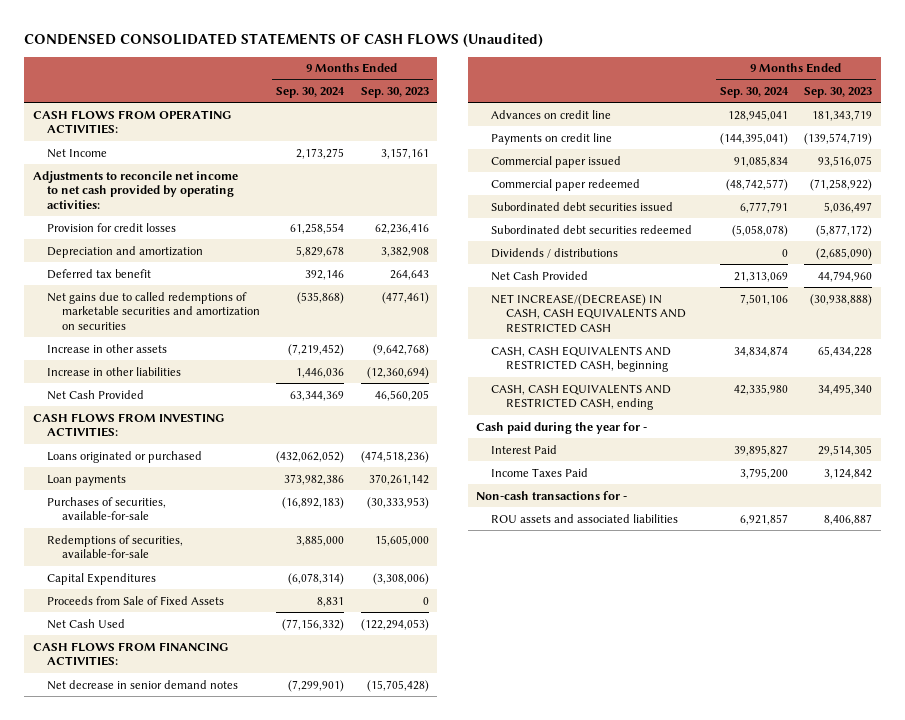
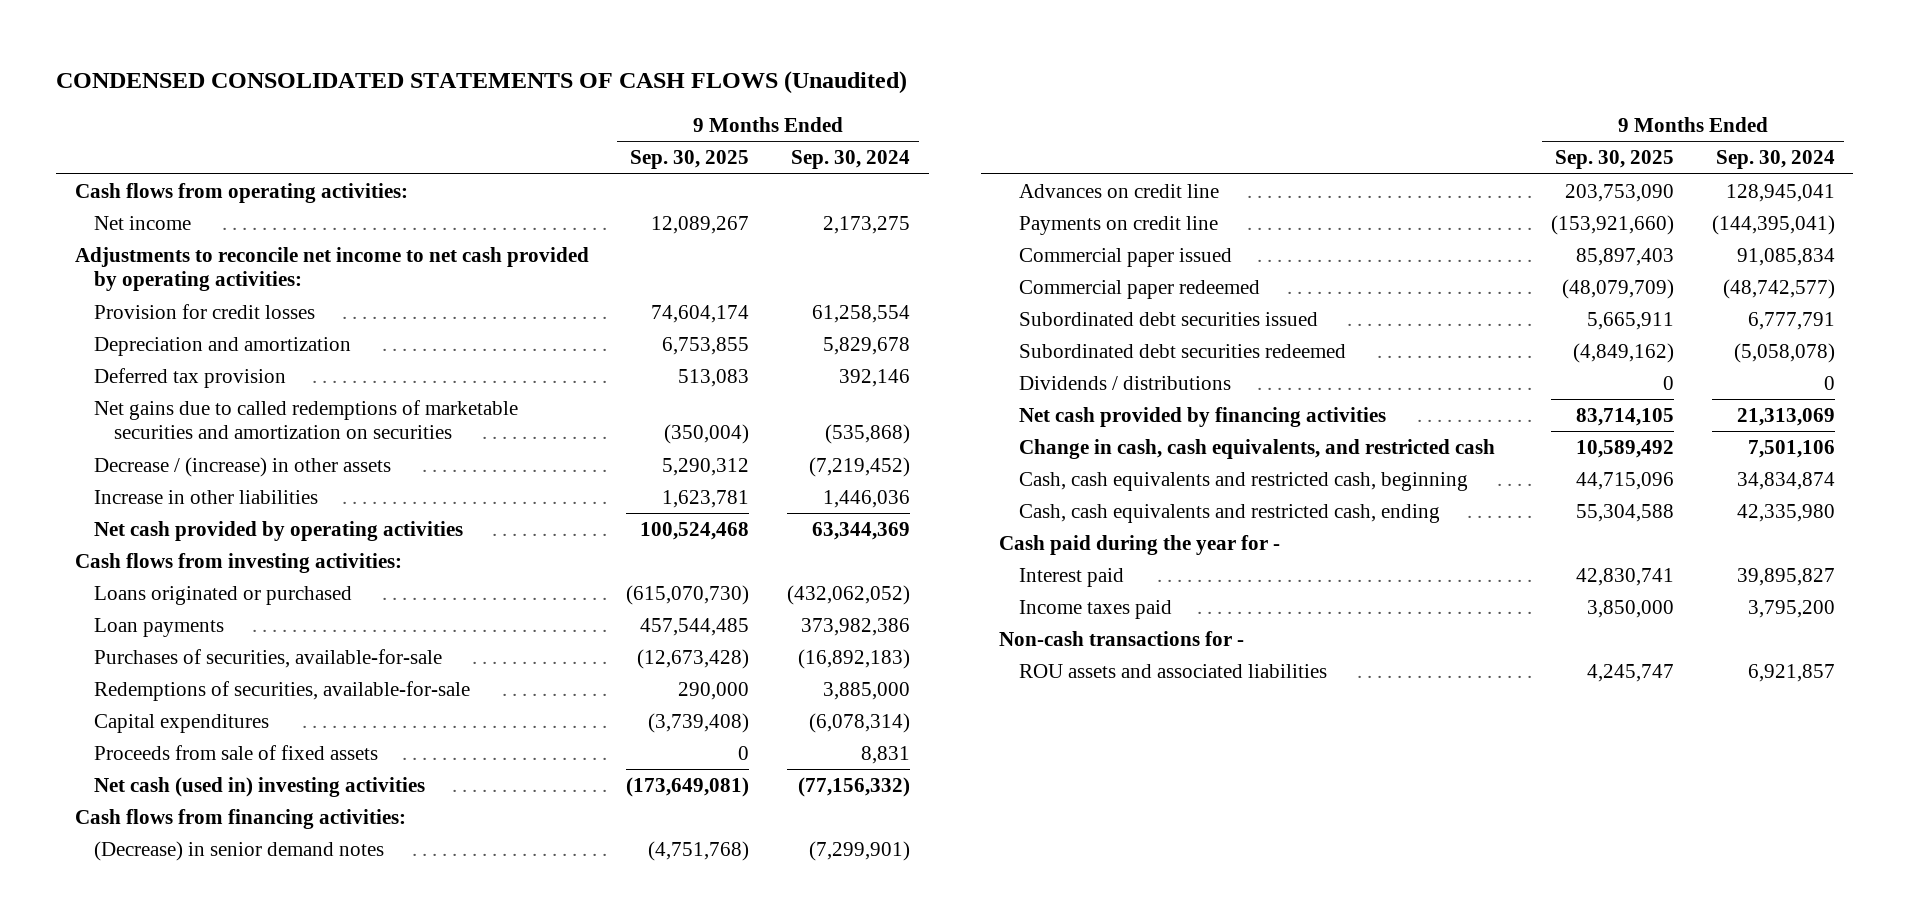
- | 9 Months Ended Sep. 30, 2024 | 9 Months Ended Sep. 30, 2023
+ | 9 Months Ended Sep. 30, 2025 | 9 Months Ended Sep. 30, 2024
- CASH FLOWS FROM OPERATING ACTIVITIES:
- Net Income | 2,173,275 | 3,157,161
+ Cash flows from operating activities:
+ Net income | 12,089,267 | 2,173,275
- Deferred tax benefit | 392,146 | 264,643
+ Deferred tax provision | 513,083 | 392,146
- Increase in other assets | (7,219,452) | (9,642,768)
+ Decrease / (increase) in other assets | 5,290,312 | (7,219,452)
- Net Cash Provided | 63,344,369 | 46,560,205
- CASH FLOWS FROM INVESTING ACTIVITIES:
+ Net cash provided by operating activities | 100,524,468 | 63,344,369
+ Cash flows from investing activities:
- Capital Expenditures | (6,078,314) | (3,308,006)
- Proceeds from Sale of Fixed Assets | 8,831 | 0
- Net Cash Used | (77,156,332) | (122,294,053)
- CASH FLOWS FROM FINANCING ACTIVITIES:
- Net decrease in senior demand notes | (7,299,901) | (15,705,428)
+ Capital expenditures | (3,739,408) | (6,078,314)
+ Proceeds from sale of fixed assets | 0 | 8,831
+ Net cash (used in) investing activities | (173,649,081) | (77,156,332)
+ Cash flows from financing activities:
+ (Decrease) in senior demand notes | (4,751,768) | (7,299,901)
- Net Cash Provided | 21,313,069 | 44,794,960
- NET INCREASE/(DECREASE) IN CASH, CASH EQUIVALENTS AND RESTRICTED CASH | 7,501,106 | (30,938,888)
- CASH, CASH EQUIVALENTS AND RESTRICTED CASH, beginning | 34,834,874 | 65,434,228
- CASH, CASH EQUIVALENTS AND RESTRICTED CASH, ending | 42,335,980 | 34,495,340
+ Net cash provided by financing activities | 83,714,105 | 21,313,069
+ Change in cash, cash equivalents, and restricted cash | 10,589,492 | 7,501,106
+ Cash, cash equivalents and restricted cash, beginning | 44,715,096 | 34,834,874
+ Cash, cash equivalents and restricted cash, ending | 55,304,588 | 42,335,980
- Interest Paid | 39,895,827 | 29,514,305
- Income Taxes Paid | 3,795,200 | 3,124,842
+ Interest paid | 42,830,741 | 39,895,827
+ Income taxes paid | 3,850,000 | 3,795,200

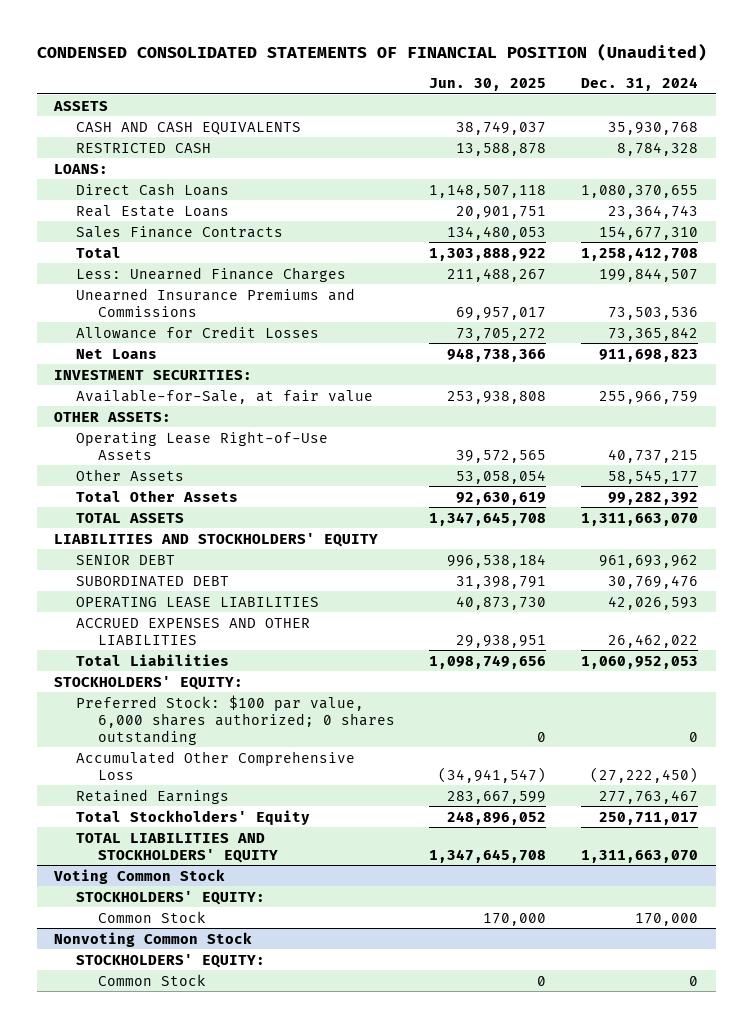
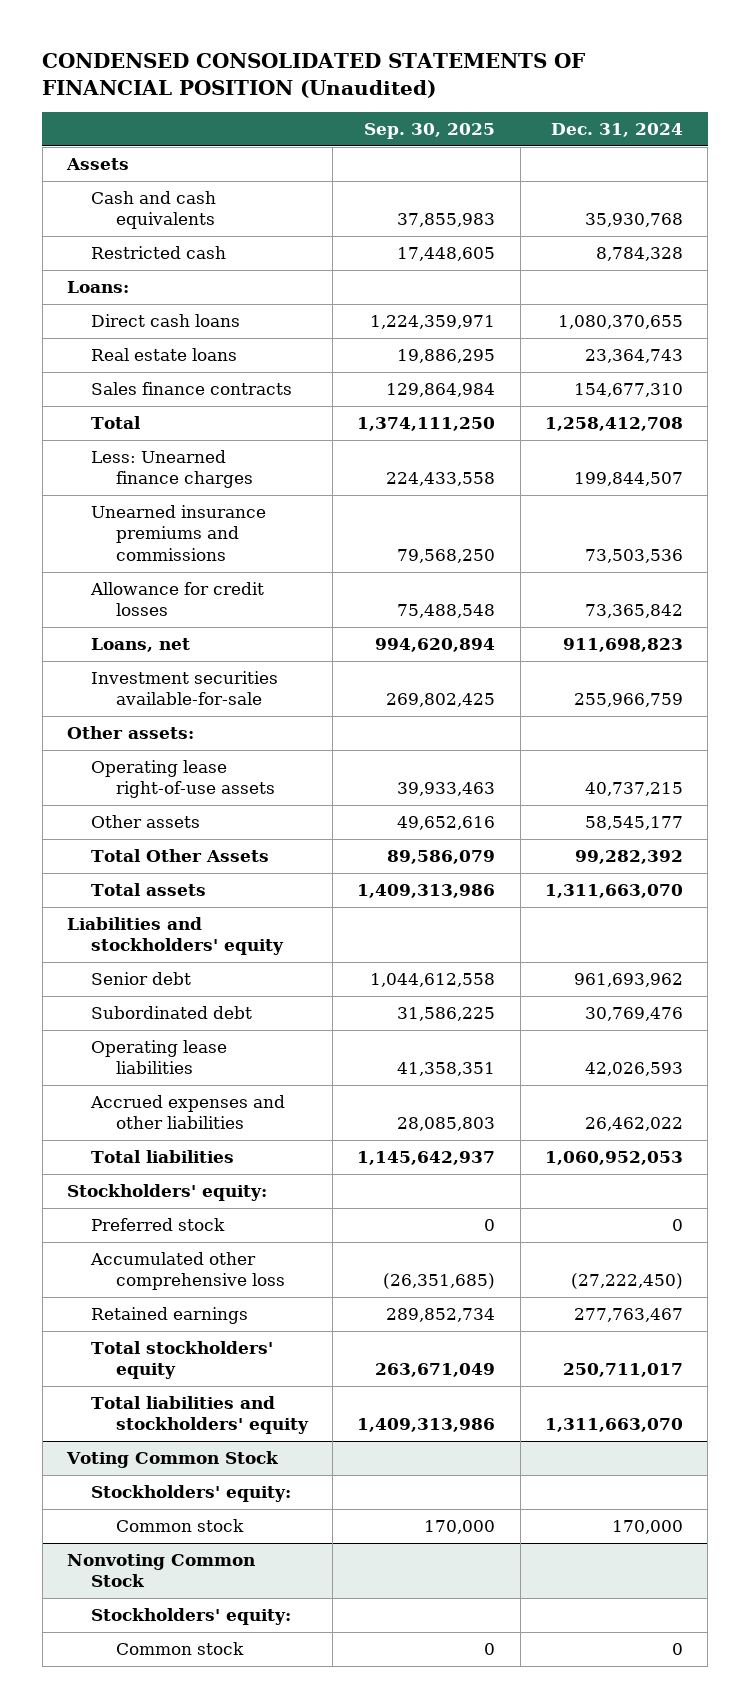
- | Jun. 30, 2025 | Dec. 31, 2024
+ | Sep. 30, 2025 | Dec. 31, 2024
- ASSETS
- CASH AND CASH EQUIVALENTS | 38,749,037 | 35,930,768
- RESTRICTED CASH | 13,588,878 | 8,784,328
- LOANS:
- Direct Cash Loans | 1,148,507,118 | 1,080,370,655
- Real Estate Loans | 20,901,751 | 23,364,743
- Sales Finance Contracts | 134,480,053 | 154,677,310
+ Assets
+ Cash and cash equivalents | 37,855,983 | 35,930,768
+ Restricted cash | 17,448,605 | 8,784,328
+ Loans:
+ Direct cash loans | 1,224,359,971 | 1,080,370,655
+ Real estate loans | 19,886,295 | 23,364,743
+ Sales finance contracts | 129,864,984 | 154,677,310
- Less: Unearned Finance Charges | 211,488,267 | 199,844,507
- Unearned Insurance Premiums and Commissions | 69,957,017 | 73,503,536
- Allowance for Credit Losses | 73,705,272 | 73,365,842
- Net Loans | 948,738,366 | 911,698,823
- INVESTMENT SECURITIES:
- Available-for-Sale, at fair value | 253,938,808 | 255,966,759
- OTHER ASSETS:
- Operating Lease Right-of-Use Assets | 39,572,565 | 40,737,215
- Other Assets | 53,058,054 | 58,545,177
+ Less: Unearned finance charges | 224,433,558 | 199,844,507
+ Unearned insurance premiums and commissions | 79,568,250 | 73,503,536
+ Allowance for credit losses | 75,488,548 | 73,365,842
+ Loans, net | 994,620,894 | 911,698,823
+ Investment securities available-for-sale | 269,802,425 | 255,966,759
+ Other assets:
+ Operating lease right-of-use assets | 39,933,463 | 40,737,215
+ Other assets | 49,652,616 | 58,545,177
- TOTAL ASSETS | 1,347,645,708 | 1,311,663,070
- LIABILITIES AND STOCKHOLDERS' EQUITY
- SENIOR DEBT | 996,538,184 | 961,693,962
- SUBORDINATED DEBT | 31,398,791 | 30,769,476
- OPERATING LEASE LIABILITIES | 40,873,730 | 42,026,593
- ACCRUED EXPENSES AND OTHER LIABILITIES | 29,938,951 | 26,462,022
- Total Liabilities | 1,098,749,656 | 1,060,952,053
- STOCKHOLDERS' EQUITY:
- Preferred Stock: $100 par value, 6,000 shares authorized; 0 shares outstanding | 0 | 0
- Accumulated Other Comprehensive Loss | (34,941,547) | (27,222,450)
- Retained Earnings | 283,667,599 | 277,763,467
- Total Stockholders' Equity | 248,896,052 | 250,711,017
- TOTAL LIABILITIES AND STOCKHOLDERS' EQUITY | 1,347,645,708 | 1,311,663,070
+ Total assets | 1,409,313,986 | 1,311,663,070
+ Liabilities and stockholders' equity
+ Senior debt | 1,044,612,558 | 961,693,962
+ Subordinated debt | 31,586,225 | 30,769,476
+ Operating lease liabilities | 41,358,351 | 42,026,593
+ Accrued expenses and other liabilities | 28,085,803 | 26,462,022
+ Total liabilities | 1,145,642,937 | 1,060,952,053
+ Stockholders' equity:
+ Preferred stock | 0 | 0
+ Accumulated other comprehensive loss | (26,351,685) | (27,222,450)
+ Retained earnings | 289,852,734 | 277,763,467
+ Total stockholders' equity | 263,671,049 | 250,711,017
+ Total liabilities and stockholders' equity | 1,409,313,986 | 1,311,663,070
@ Voting Common Stock
- STOCKHOLDERS' EQUITY:
- Common Stock | 170,000 | 170,000
+ Stockholders' equity:
+ Common stock | 170,000 | 170,000
@ Nonvoting Common Stock
- STOCKHOLDERS' EQUITY:
- Common Stock | 0 | 0
+ Stockholders' equity:
+ Common stock | 0 | 0

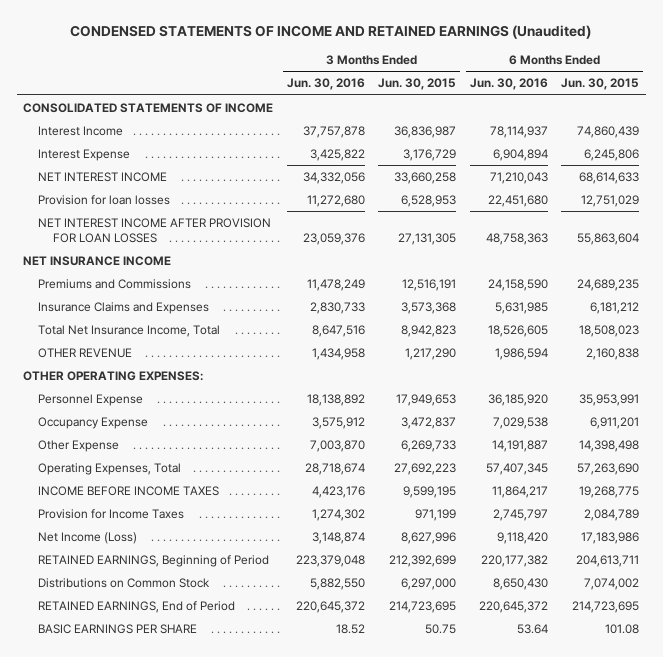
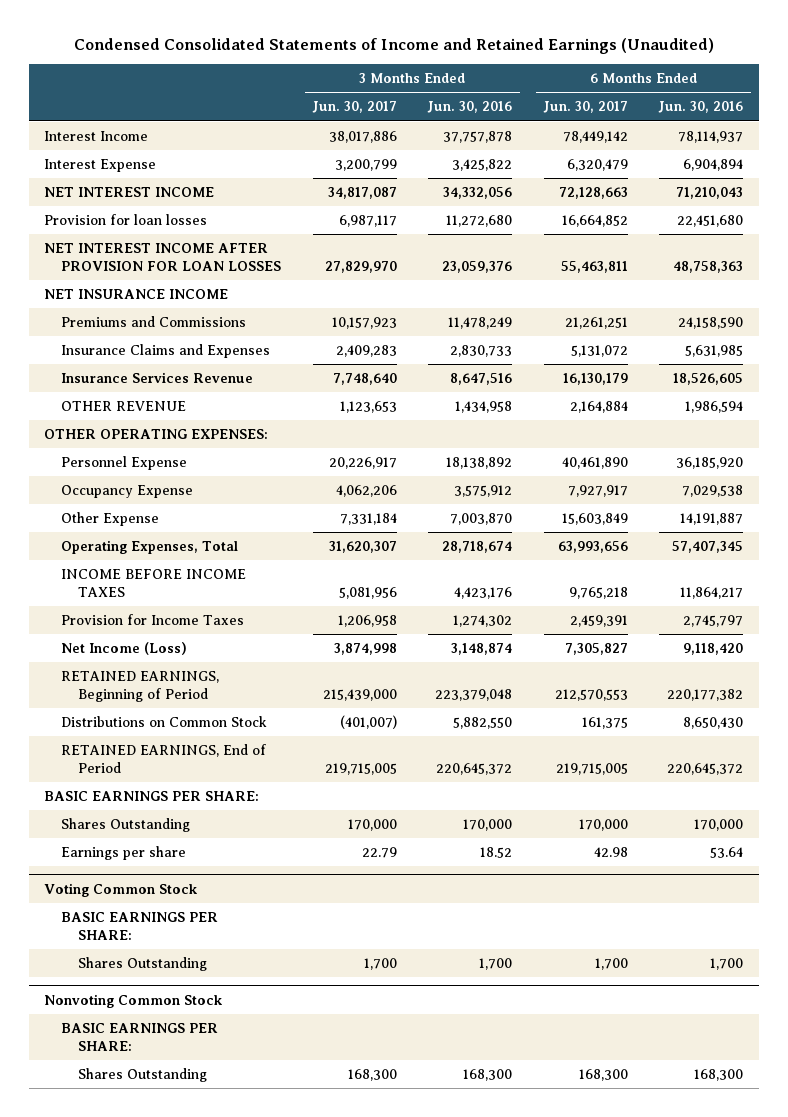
- CONDENSED STATEMENTS OF INCOME AND RETAINED EARNINGS (Unaudited)
+ Condensed Consolidated Statements of Income and Retained Earnings (Unaudited)
- | 3 Months Ended Jun. 30, 2016 | 3 Months Ended Jun. 30, 2015 | 6 Months Ended Jun. 30, 2016 | 6 Months Ended Jun. 30, 2015
+ | 3 Months Ended Jun. 30, 2017 | 3 Months Ended Jun. 30, 2016 | 6 Months Ended Jun. 30, 2017 | 6 Months Ended Jun. 30, 2016
- CONSOLIDATED STATEMENTS OF INCOME
- Total Net Insurance Income, Total | 8,647,516 | 8,942,823 | 18,526,605 | 18,508,023
+ Insurance Services Revenue | 7,748,640 | 8,647,516 | 16,130,179 | 18,526,605
- BASIC EARNINGS PER SHARE | 18.52 | 50.75 | 53.64 | 101.08
+ BASIC EARNINGS PER SHARE:
+ Shares Outstanding | 170,000 | 170,000 | 170,000 | 170,000
+ Earnings per share | 22.79 | 18.52 | 42.98 | 53.64
+ Voting Common Stock
+ BASIC EARNINGS PER SHARE:
+ Shares Outstanding | 1,700 | 1,700 | 1,700 | 1,700
+ Nonvoting Common Stock
+ BASIC EARNINGS PER SHARE:
+ Shares Outstanding | 168,300 | 168,300 | 168,300 | 168,300

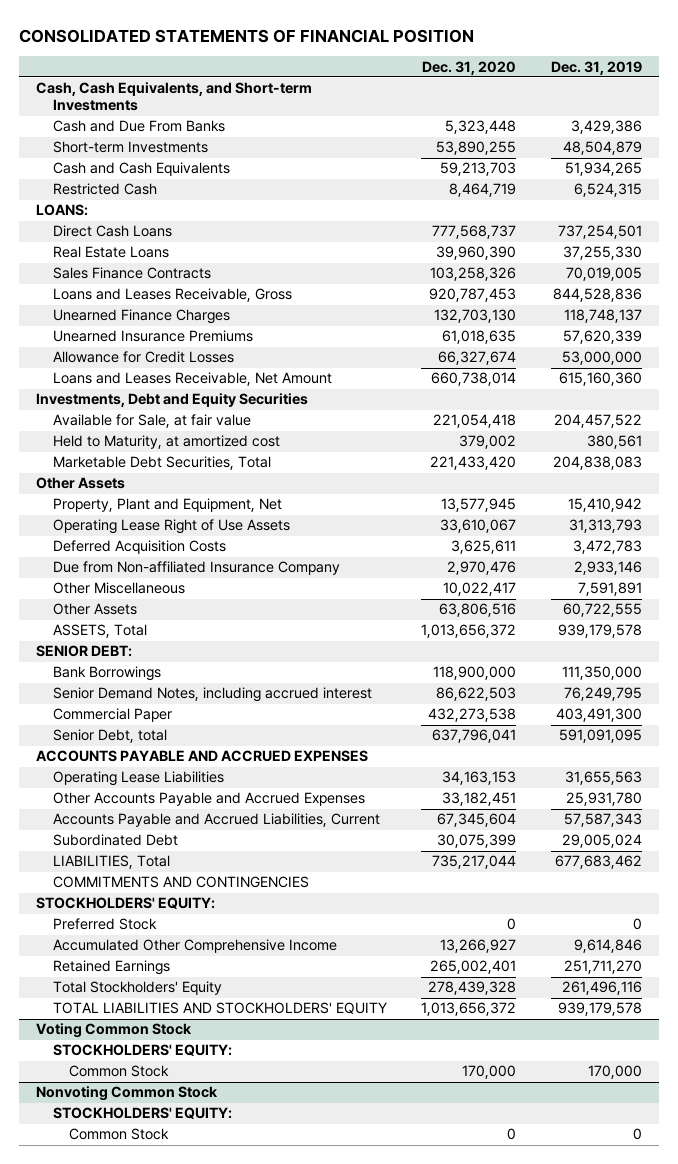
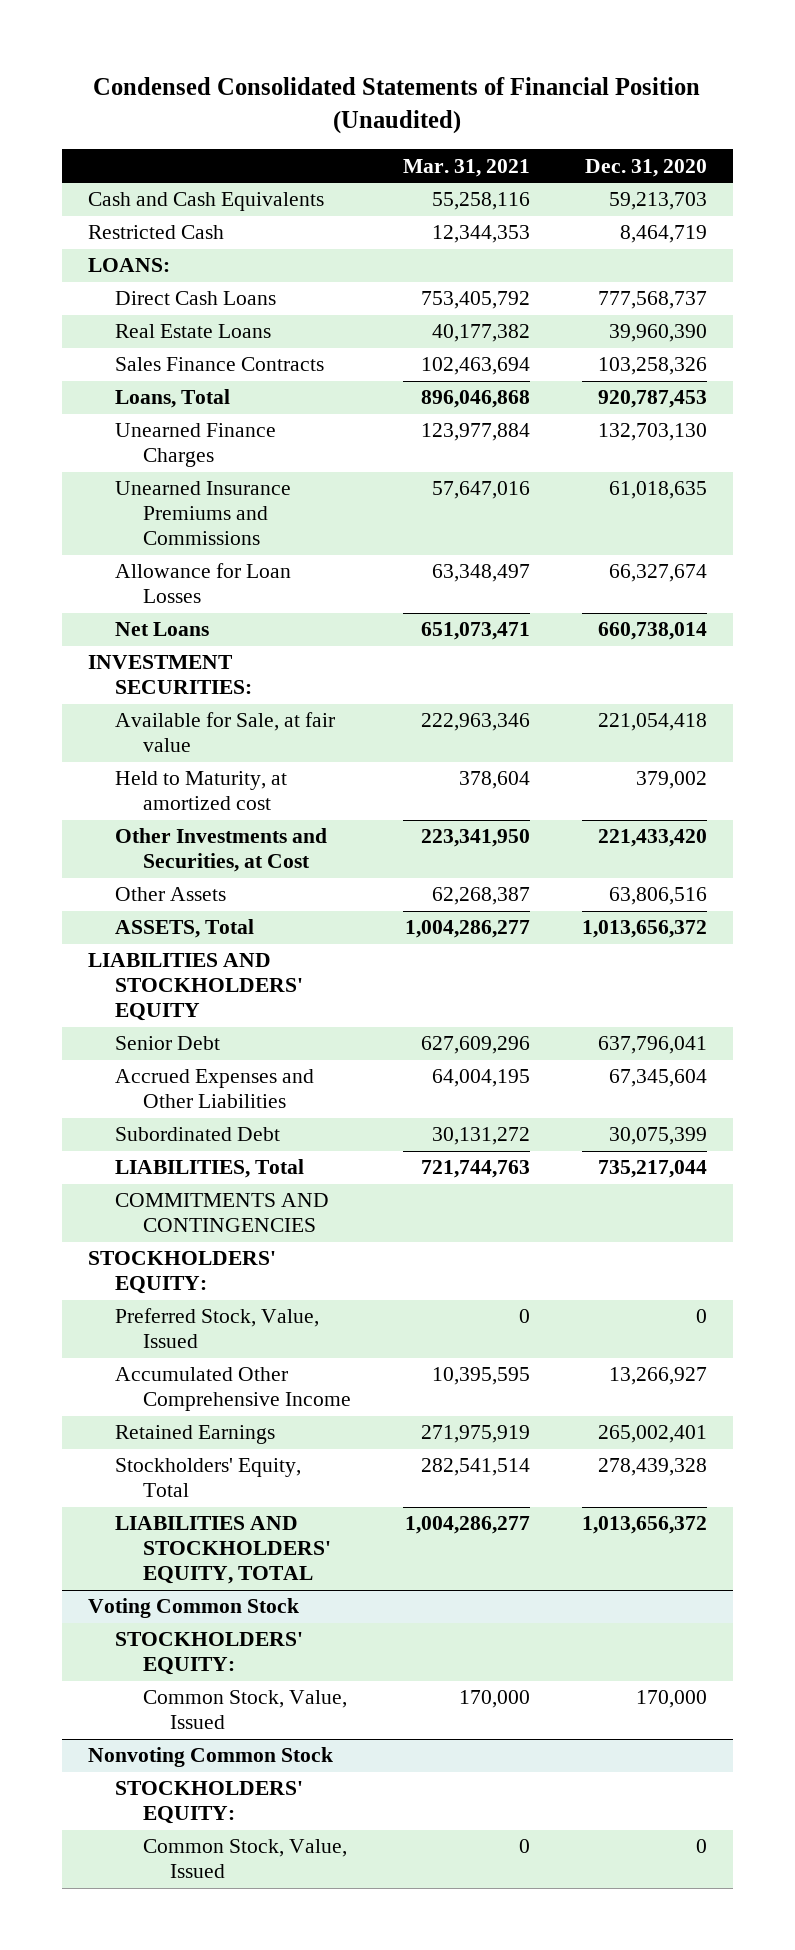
- CONSOLIDATED STATEMENTS OF FINANCIAL POSITION
+ Condensed Consolidated Statements of Financial Position (Unaudited)
- | Dec. 31, 2020 | Dec. 31, 2019
+ | Mar. 31, 2021 | Dec. 31, 2020
- Cash, Cash Equivalents, and Short-term Investments
- Cash and Due From Banks | 5,323,448 | 3,429,386
- Short-term Investments | 53,890,255 | 48,504,879
- Loans and Leases Receivable, Gross | 920,787,453 | 844,528,836
+ Loans, Total | 896,046,868 | 920,787,453
- Unearned Insurance Premiums | 61,018,635 | 57,620,339
- Allowance for Credit Losses | 66,327,674 | 53,000,000
- Loans and Leases Receivable, Net Amount | 660,738,014 | 615,160,360
- Investments, Debt and Equity Securities
+ Unearned Insurance Premiums and Commissions | 57,647,016 | 61,018,635
+ Allowance for Loan Losses | 63,348,497 | 66,327,674
+ Net Loans | 651,073,471 | 660,738,014
+ INVESTMENT SECURITIES:
- Marketable Debt Securities, Total | 221,433,420 | 204,838,083
- Other Assets
- Property, Plant and Equipment, Net | 13,577,945 | 15,410,942
- Operating Lease Right of Use Assets | 33,610,067 | 31,313,793
- Deferred Acquisition Costs | 3,625,611 | 3,472,783
- Due from Non-affiliated Insurance Company | 2,970,476 | 2,933,146
- Other Miscellaneous | 10,022,417 | 7,591,891
+ Other Investments and Securities, at Cost | 223,341,950 | 221,433,420
- SENIOR DEBT:
- Bank Borrowings | 118,900,000 | 111,350,000
- Senior Demand Notes, including accrued interest | 86,622,503 | 76,249,795
- Commercial Paper | 432,273,538 | 403,491,300
- Senior Debt, total | 637,796,041 | 591,091,095
- ACCOUNTS PAYABLE AND ACCRUED EXPENSES
- Operating Lease Liabilities | 34,163,153 | 31,655,563
- Other Accounts Payable and Accrued Expenses | 33,182,451 | 25,931,780
- Accounts Payable and Accrued Liabilities, Current | 67,345,604 | 57,587,343
+ LIABILITIES AND STOCKHOLDERS' EQUITY
+ Senior Debt | 627,609,296 | 637,796,041
+ Accrued Expenses and Other Liabilities | 64,004,195 | 67,345,604
- Preferred Stock | 0 | 0
+ Preferred Stock, Value, Issued | 0 | 0
- Total Stockholders' Equity | 278,439,328 | 261,496,116
- TOTAL LIABILITIES AND STOCKHOLDERS' EQUITY | 1,013,656,372 | 939,179,578
+ Stockholders' Equity, Total | 282,541,514 | 278,439,328
+ LIABILITIES AND STOCKHOLDERS' EQUITY, TOTAL | 1,004,286,277 | 1,013,656,372
@ Voting Common Stock
- Common Stock | 170,000 | 170,000
+ Common Stock, Value, Issued | 170,000 | 170,000
@ Nonvoting Common Stock
- Common Stock | 0 | 0
+ Common Stock, Value, Issued | 0 | 0

